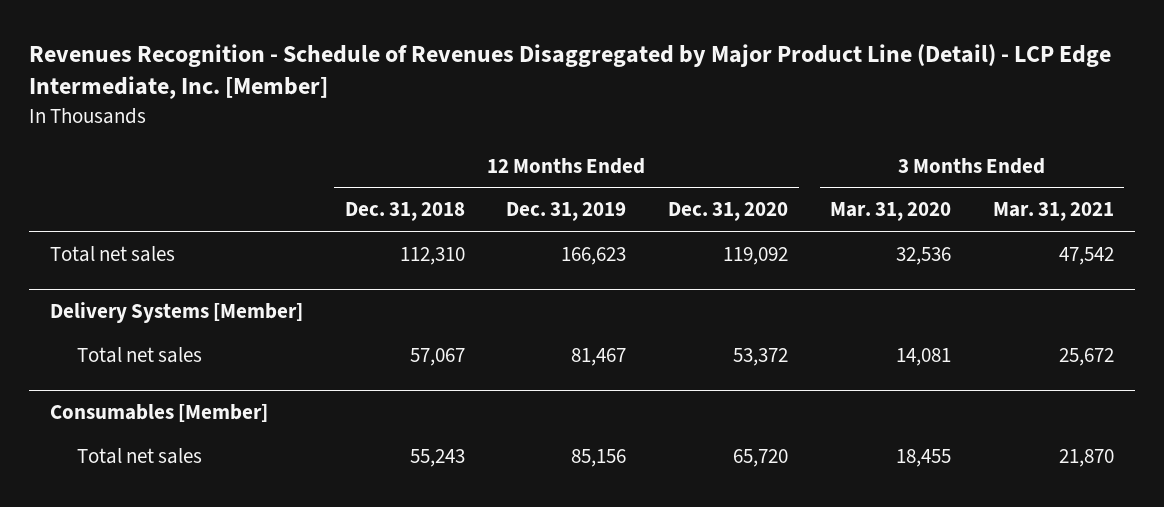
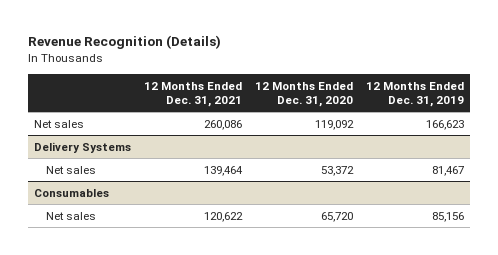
- Revenues Recognition - Schedule of Revenues Disaggregated by Major Product Line (Detail) - LCP Edge Intermediate, Inc. [Member]
+ Revenue Recognition (Details)
- | 12 Months Ended Dec. 31, 2018 | 12 Months Ended Dec. 31, 2019 | 12 Months Ended Dec. 31, 2020 | 3 Months Ended Mar. 31, 2020 | 3 Months Ended Mar. 31, 2021
+ | 12 Months Ended Dec. 31, 2021 | 12 Months Ended Dec. 31, 2020 | 12 Months Ended Dec. 31, 2019
- Total net sales | 112,310 | 166,623 | 119,092 | 32,536 | 47,542
- Delivery Systems [Member]
- Total net sales | 57,067 | 81,467 | 53,372 | 14,081 | 25,672
- Consumables [Member]
- Total net sales | 55,243 | 85,156 | 65,720 | 18,455 | 21,870
+ Net sales | 260,086 | 119,092 | 166,623
+ Delivery Systems
+ Net sales | 139,464 | 53,372 | 81,467
+ Consumables
+ Net sales | 120,622 | 65,720 | 85,156

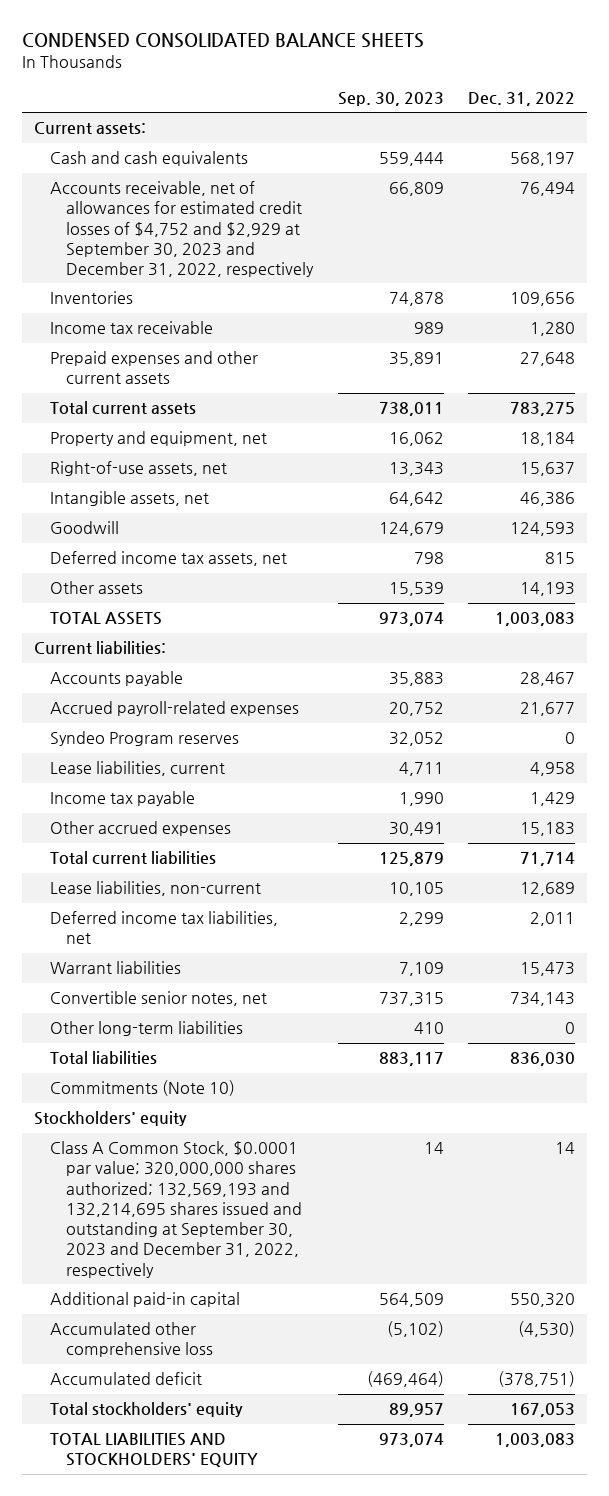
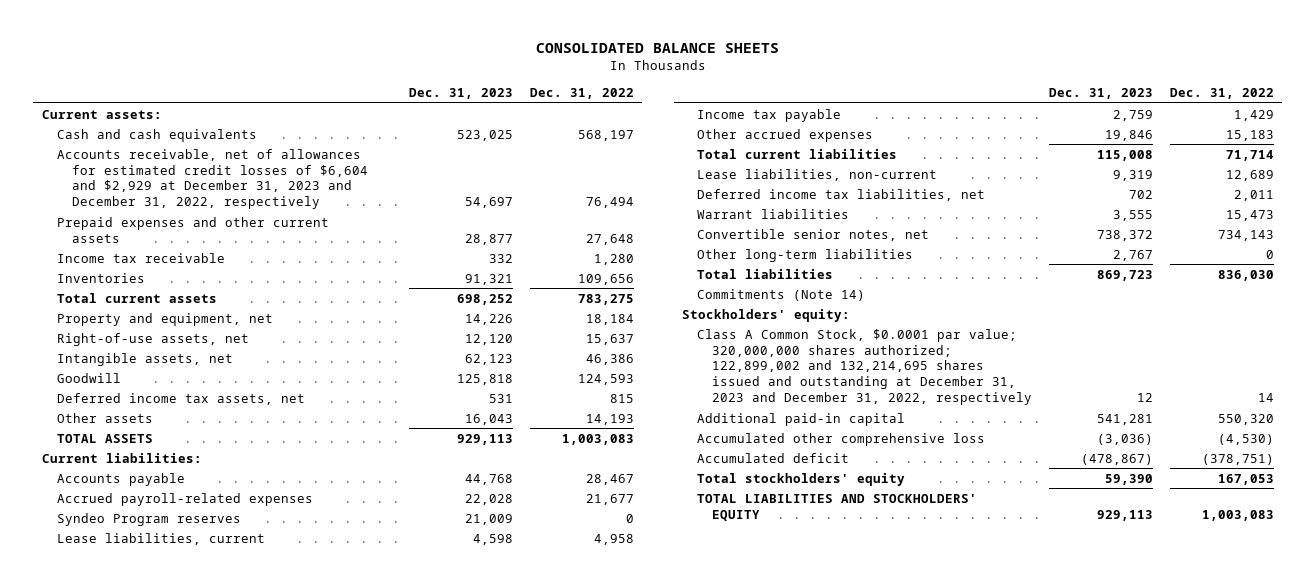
- CONDENSED CONSOLIDATED BALANCE SHEETS
+ CONSOLIDATED BALANCE SHEETS
- | Sep. 30, 2023 | Dec. 31, 2022
+ | Dec. 31, 2023 | Dec. 31, 2022
- Accounts receivable, net of allowances for estimated credit losses of $4,752 and $2,929 at September 30, 2023 and December 31, 2022, respectively | 66,809 | 76,494
+ Accounts receivable, net of allowances for estimated credit losses of $6,604 and $2,929 at December 31, 2023 and December 31, 2022, respectively | 54,697 | 76,494
moved down: Income tax receivable | 332 | 1,280
moved down: Inventories | 91,321 | 109,656
- Commitments (Note 10)
- Stockholders' equity
- Class A Common Stock, $0.0001 par value; 320,000,000 shares authorized; 132,569,193 and 132,214,695 shares issued and outstanding at September 30, 2023 and December 31, 2022, respectively | 14 | 14
+ Commitments (Note 14)
+ Stockholders' equity:
+ Class A Common Stock, $0.0001 par value; 320,000,000 shares authorized; 122,899,002 and 132,214,695 shares issued and outstanding at December 31, 2023 and December 31, 2022, respectively | 12 | 14

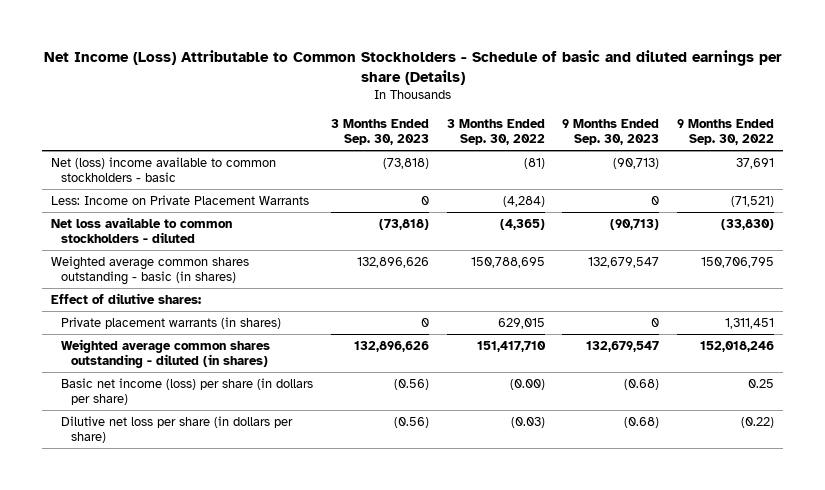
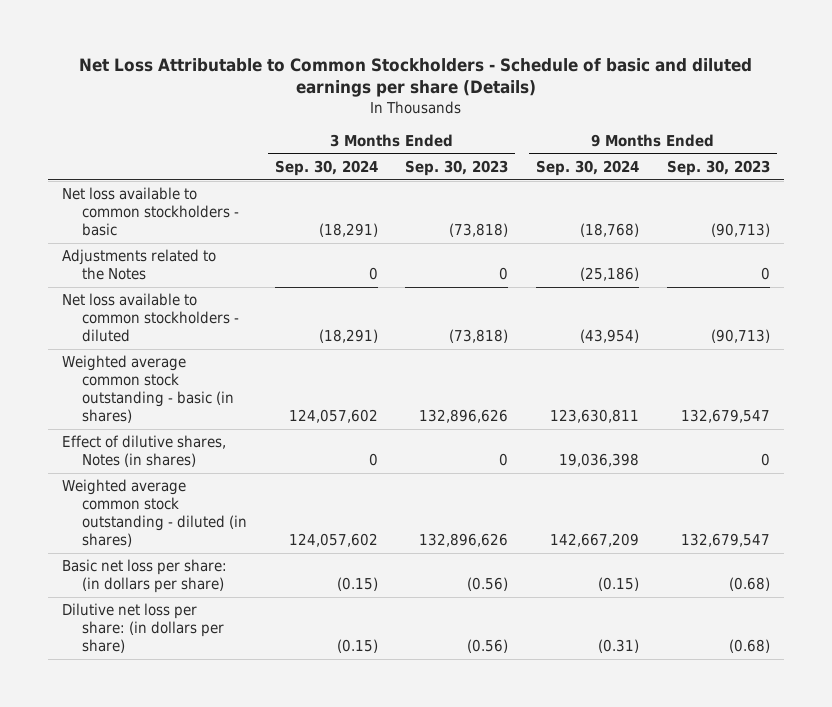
- Net Income (Loss) Attributable to Common Stockholders - Schedule of basic and diluted earnings per share (Details)
+ Net Loss Attributable to Common Stockholders - Schedule of basic and diluted earnings per share (Details)
- | 3 Months Ended Sep. 30, 2023 | 3 Months Ended Sep. 30, 2022 | 9 Months Ended Sep. 30, 2023 | 9 Months Ended Sep. 30, 2022
+ | 3 Months Ended Sep. 30, 2024 | 3 Months Ended Sep. 30, 2023 | 9 Months Ended Sep. 30, 2024 | 9 Months Ended Sep. 30, 2023
- Net (loss) income available to common stockholders - basic | (73,818) | (81) | (90,713) | 37,691
- Less: Income on Private Placement Warrants | 0 | (4,284) | 0 | (71,521)
+ Net loss available to common stockholders - basic | (18,291) | (73,818) | (18,768) | (90,713)
+ Adjustments related to the Notes | 0 | 0 | (25,186) | 0
- Weighted average common shares outstanding - basic (in shares) | 132,896,626 | 150,788,695 | 132,679,547 | 150,706,795
- Effect of dilutive shares:
- Private placement warrants (in shares) | 0 | 629,015 | 0 | 1,311,451
- Weighted average common shares outstanding - diluted (in shares) | 132,896,626 | 151,417,710 | 132,679,547 | 152,018,246
- Basic net income (loss) per share (in dollars per share) | (0.56) | (0.00) | (0.68) | 0.25
- Dilutive net loss per share (in dollars per share) | (0.56) | (0.03) | (0.68) | (0.22)
+ Weighted average common stock outstanding - basic (in shares) | 124,057,602 | 132,896,626 | 123,630,811 | 132,679,547
+ Effect of dilutive shares, Notes (in shares) | 0 | 0 | 19,036,398 | 0
+ Weighted average common stock outstanding - diluted (in shares) | 124,057,602 | 132,896,626 | 142,667,209 | 132,679,547
+ Basic net loss per share: (in dollars per share) | (0.15) | (0.56) | (0.15) | (0.68)
+ Dilutive net loss per share: (in dollars per share) | (0.15) | (0.56) | (0.31) | (0.68)

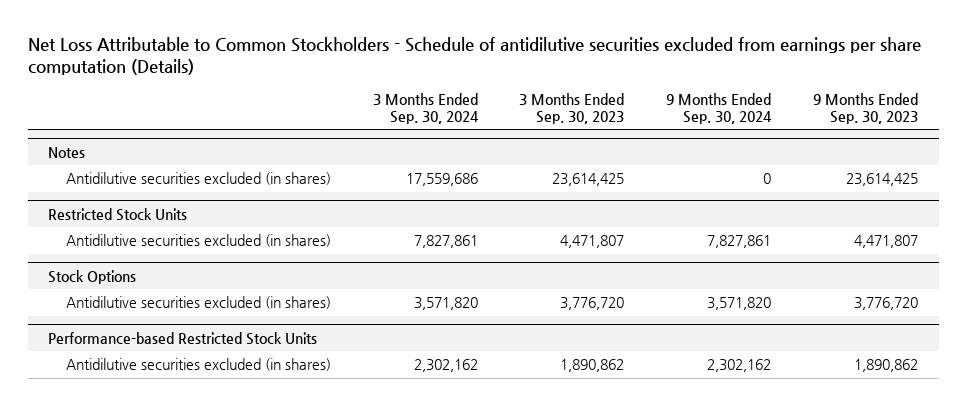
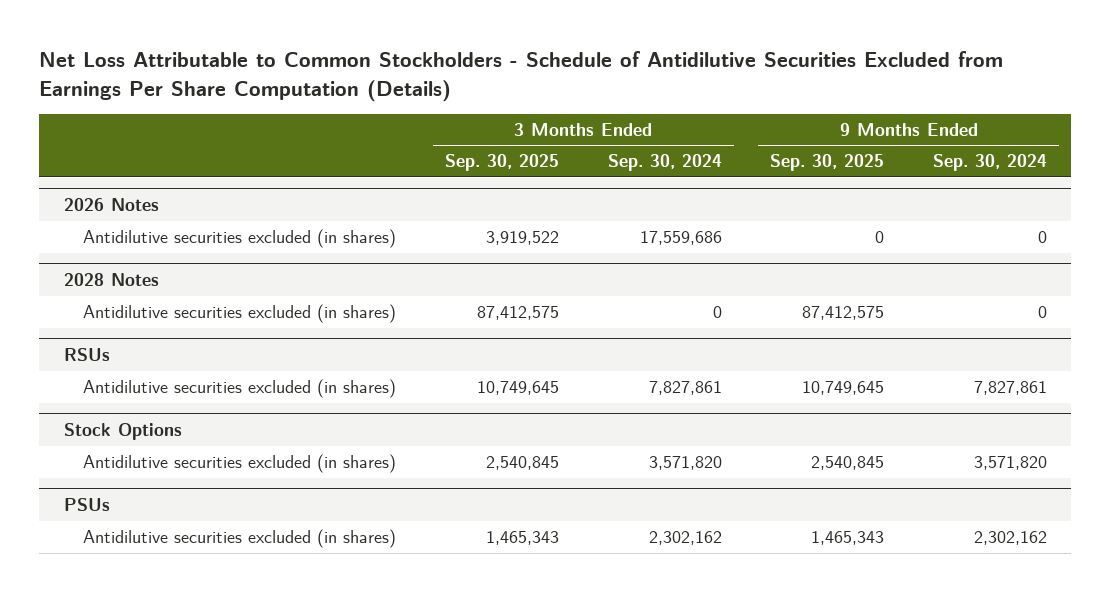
- Net Loss Attributable to Common Stockholders - Schedule of antidilutive securities excluded from earnings per share computation (Details)
+ Net Loss Attributable to Common Stockholders - Schedule of Antidilutive Securities Excluded from Earnings Per Share Computation (Details)
- | 3 Months Ended Sep. 30, 2024 | 3 Months Ended Sep. 30, 2023 | 9 Months Ended Sep. 30, 2024 | 9 Months Ended Sep. 30, 2023
+ | 3 Months Ended Sep. 30, 2025 | 3 Months Ended Sep. 30, 2024 | 9 Months Ended Sep. 30, 2025 | 9 Months Ended Sep. 30, 2024
- Notes
+ 2026 Notes
- Restricted Stock Units
+ 2028 Notes
+ Antidilutive securities excluded (in shares) | 87,412,575 | 0 | 87,412,575 | 0
+ RSUs
- Performance-based Restricted Stock Units
+ PSUs

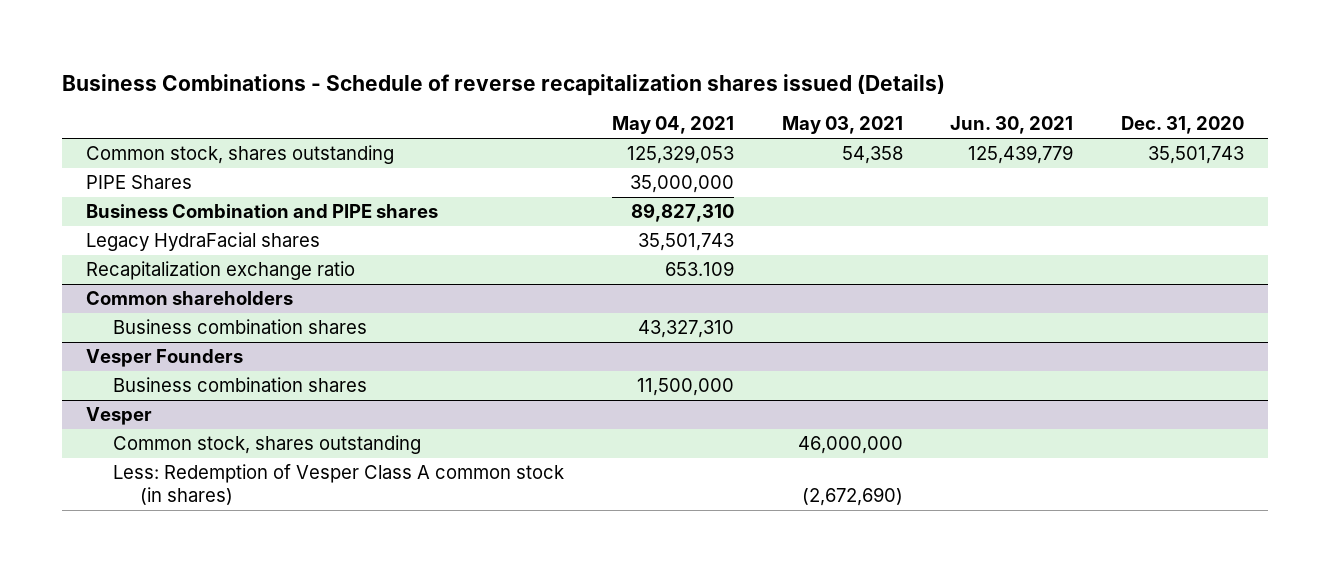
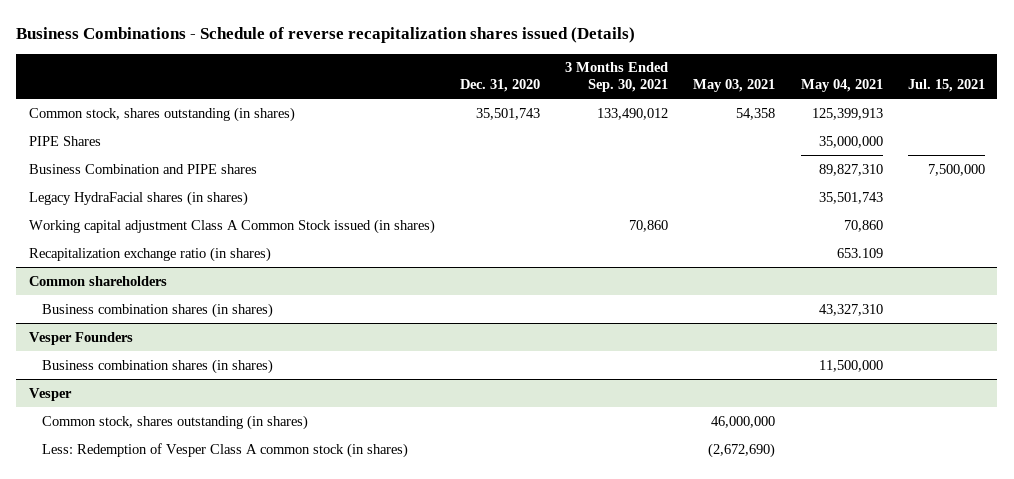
- | May 04, 2021 | May 03, 2021 | Jun. 30, 2021 | Dec. 31, 2020
+ | Dec. 31, 2020 | 3 Months Ended Sep. 30, 2021 | May 03, 2021 | May 04, 2021 | Jul. 15, 2021
- Common stock, shares outstanding | 125,329,053 | 54,358 | 125,439,779 | 35,501,743
+ Common stock, shares outstanding (in shares) | 35,501,743 | 133,490,012 | 54,358 | 125,399,913 |
- Legacy HydraFacial shares | 35,501,743 | | |
- Recapitalization exchange ratio | 653.109 | | |
+ Legacy HydraFacial shares (in shares) | | | | 35,501,743 |
+ Working capital adjustment Class A Common Stock issued (in shares) | | 70,860 | | 70,860 |
+ Recapitalization exchange ratio (in shares) | | | | 653.109 |
@ Common shareholders
- Business combination shares | 43,327,310 | | |
+ Business combination shares (in shares) | | | | 43,327,310 |
@ Vesper Founders
- Business combination shares | 11,500,000 | | |
+ Business combination shares (in shares) | | | | 11,500,000 |
@ Vesper
- Common stock, shares outstanding | | 46,000,000 | |
+ Common stock, shares outstanding (in shares) | | | 46,000,000 | |

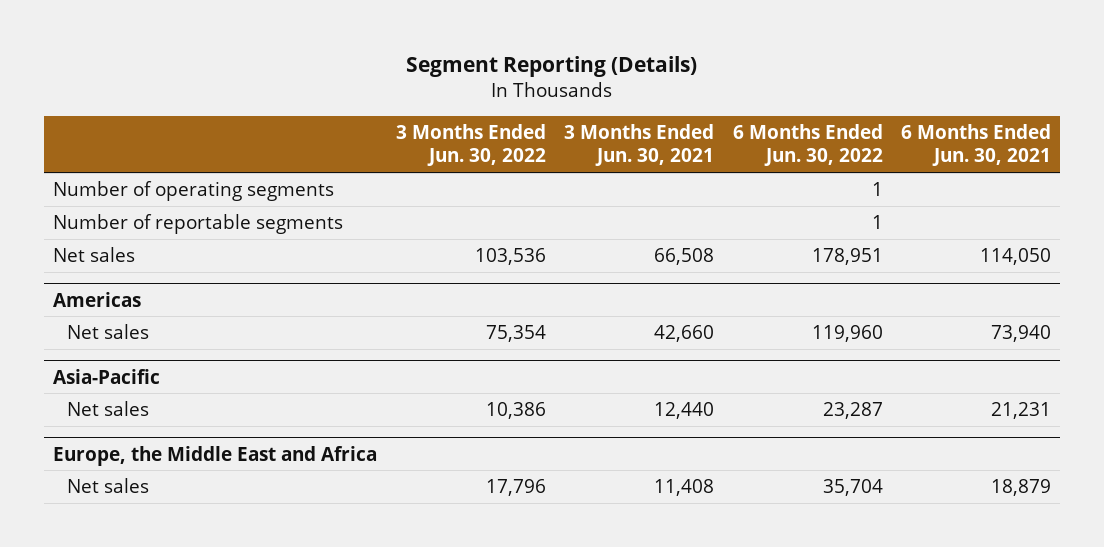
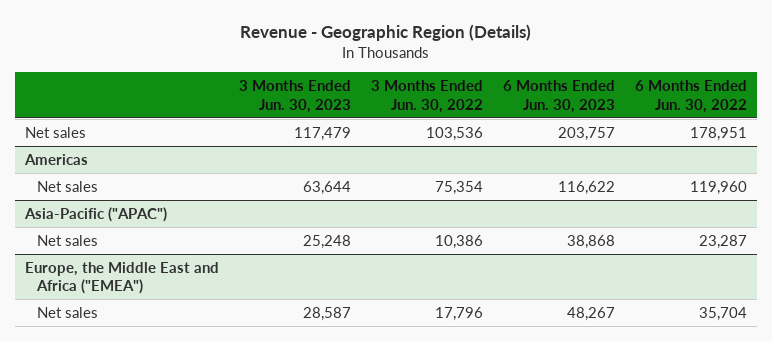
- Segment Reporting (Details)
+ Revenue - Geographic Region (Details)
- | 3 Months Ended Jun. 30, 2022 | 3 Months Ended Jun. 30, 2021 | 6 Months Ended Jun. 30, 2022 | 6 Months Ended Jun. 30, 2021
+ | 3 Months Ended Jun. 30, 2023 | 3 Months Ended Jun. 30, 2022 | 6 Months Ended Jun. 30, 2023 | 6 Months Ended Jun. 30, 2022
- Number of operating segments | | | 1 |
- Number of reportable segments | | | 1 |
- Asia-Pacific
+ Asia-Pacific ("APAC")
- Europe, the Middle East and Africa
+ Europe, the Middle East and Africa ("EMEA")

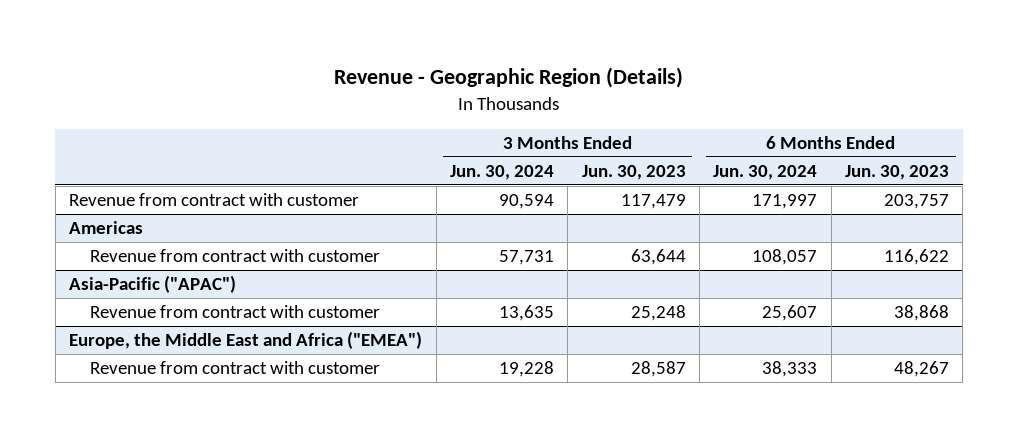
- | 3 Months Ended Jun. 30, 2023 | 3 Months Ended Jun. 30, 2022 | 6 Months Ended Jun. 30, 2023 | 6 Months Ended Jun. 30, 2022
+ | 3 Months Ended Jun. 30, 2024 | 3 Months Ended Jun. 30, 2023 | 6 Months Ended Jun. 30, 2024 | 6 Months Ended Jun. 30, 2023
- Net sales | 117,479 | 103,536 | 203,757 | 178,951
+ Revenue from contract with customer | 90,594 | 117,479 | 171,997 | 203,757
@ Americas
- Net sales | 63,644 | 75,354 | 116,622 | 119,960
+ Revenue from contract with customer | 57,731 | 63,644 | 108,057 | 116,622
@ Asia-Pacific ("APAC")
- Net sales | 25,248 | 10,386 | 38,868 | 23,287
+ Revenue from contract with customer | 13,635 | 25,248 | 25,607 | 38,868
@ Europe, the Middle East and Africa ("EMEA")
- Net sales | 28,587 | 17,796 | 48,267 | 35,704
+ Revenue from contract with customer | 19,228 | 28,587 | 38,333 | 48,267

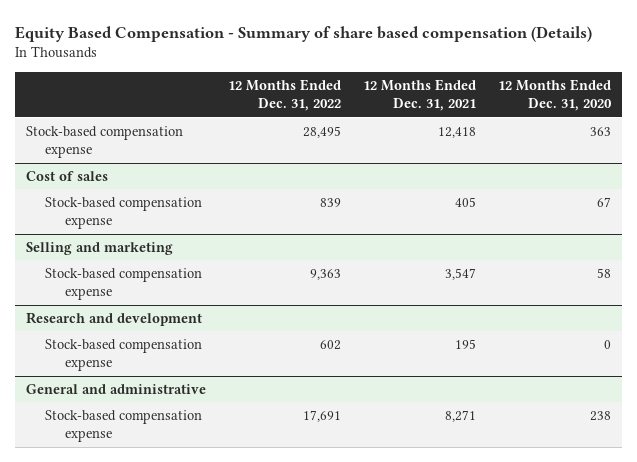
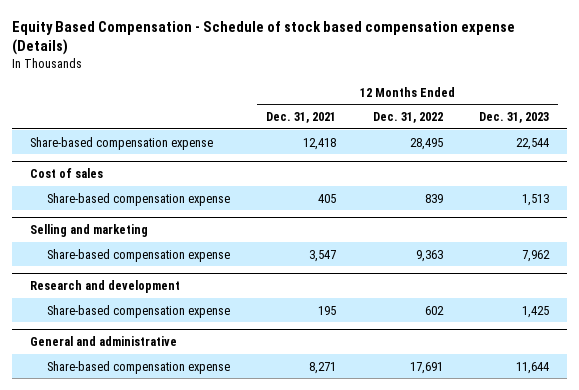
- Equity Based Compensation - Summary of share based compensation (Details)
+ Equity Based Compensation - Schedule of stock based compensation expense (Details)
- | 12 Months Ended Dec. 31, 2022 | 12 Months Ended Dec. 31, 2021 | 12 Months Ended Dec. 31, 2020
+ | 12 Months Ended Dec. 31, 2021 | 12 Months Ended Dec. 31, 2022 | 12 Months Ended Dec. 31, 2023
- Stock-based compensation expense | 28,495 | 12,418 | 363
+ Share-based compensation expense | 12,418 | 28,495 | 22,544
@ Cost of sales
- Stock-based compensation expense | 839 | 405 | 67
+ Share-based compensation expense | 405 | 839 | 1,513
@ Selling and marketing
- Stock-based compensation expense | 9,363 | 3,547 | 58
+ Share-based compensation expense | 3,547 | 9,363 | 7,962
@ Research and development
- Stock-based compensation expense | 602 | 195 | 0
+ Share-based compensation expense | 195 | 602 | 1,425
@ General and administrative
- Stock-based compensation expense | 17,691 | 8,271 | 238
+ Share-based compensation expense | 8,271 | 17,691 | 11,644

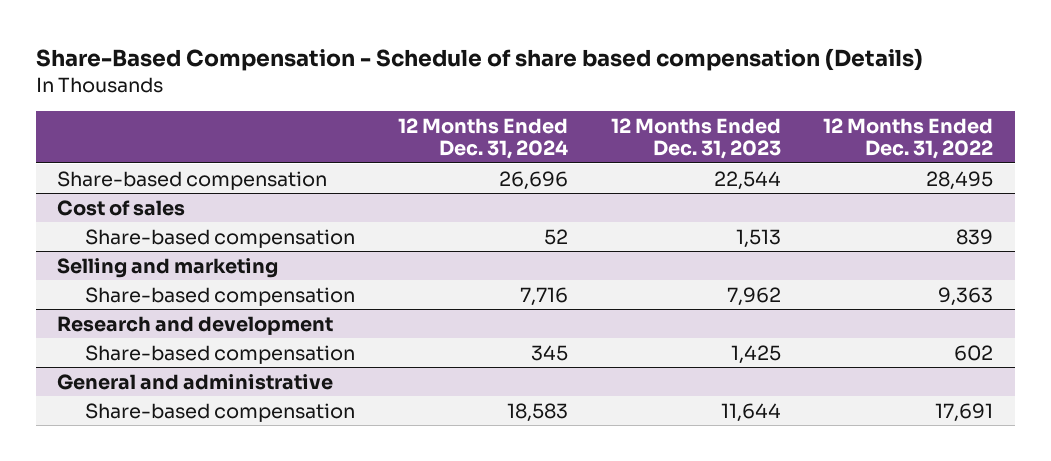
- Equity Based Compensation - Schedule of stock based compensation expense (Details)
+ Share-Based Compensation - Schedule of share based compensation (Details)
- | 12 Months Ended Dec. 31, 2021 | 12 Months Ended Dec. 31, 2022 | 12 Months Ended Dec. 31, 2023
+ | 12 Months Ended Dec. 31, 2024 | 12 Months Ended Dec. 31, 2023 | 12 Months Ended Dec. 31, 2022
- Share-based compensation expense | 12,418 | 28,495 | 22,544
+ Share-based compensation | 26,696 | 22,544 | 28,495
@ Cost of sales
- Share-based compensation expense | 405 | 839 | 1,513
+ Share-based compensation | 52 | 1,513 | 839
@ Selling and marketing
- Share-based compensation expense | 3,547 | 9,363 | 7,962
+ Share-based compensation | 7,716 | 7,962 | 9,363
@ Research and development
- Share-based compensation expense | 195 | 602 | 1,425
+ Share-based compensation | 345 | 1,425 | 602
@ General and administrative
- Share-based compensation expense | 8,271 | 17,691 | 11,644
+ Share-based compensation | 18,583 | 11,644 | 17,691

